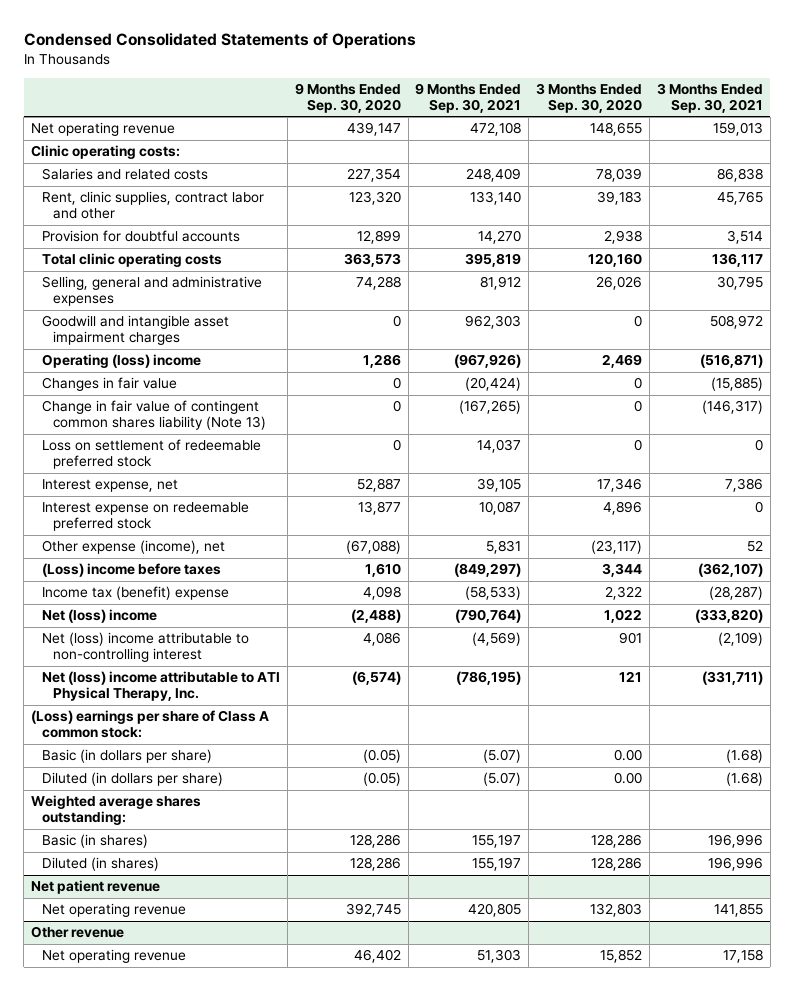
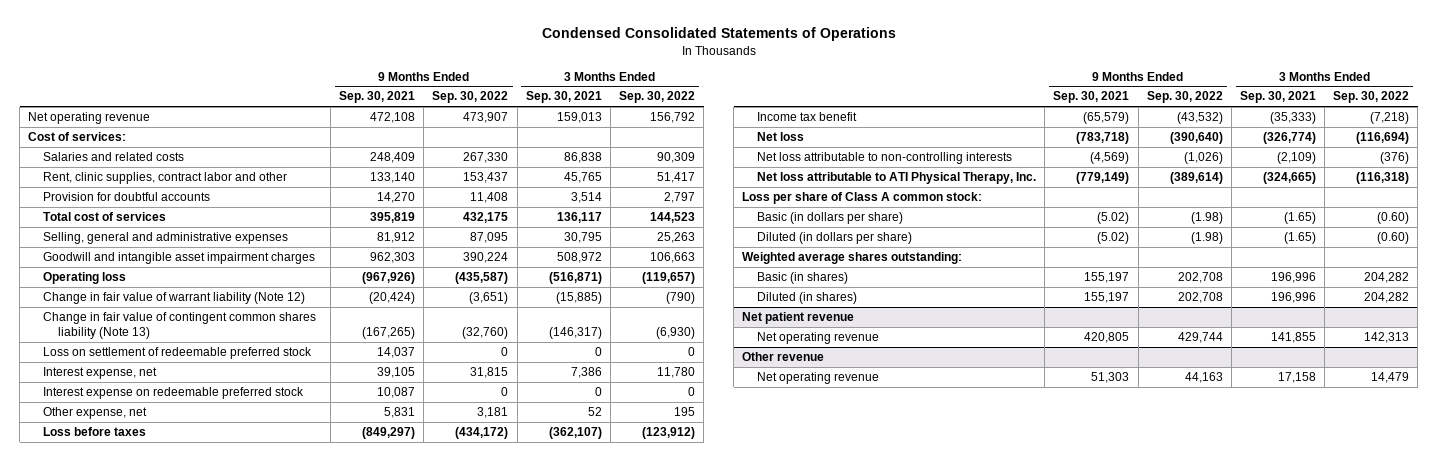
- | 9 Months Ended Sep. 30, 2020 | 9 Months Ended Sep. 30, 2021 | 3 Months Ended Sep. 30, 2020 | 3 Months Ended Sep. 30, 2021
+ | 9 Months Ended Sep. 30, 2021 | 9 Months Ended Sep. 30, 2022 | 3 Months Ended Sep. 30, 2021 | 3 Months Ended Sep. 30, 2022
- Clinic operating costs:
+ Cost of services:
- Total clinic operating costs | 363,573 | 395,819 | 120,160 | 136,117
+ Total cost of services | 395,819 | 432,175 | 136,117 | 144,523
- Operating (loss) income | 1,286 | (967,926) | 2,469 | (516,871)
- Changes in fair value | 0 | (20,424) | 0 | (15,885)
+ Operating loss | (967,926) | (435,587) | (516,871) | (119,657)
+ Change in fair value of warrant liability (Note 12) | (20,424) | (3,651) | (15,885) | (790)
- Other expense (income), net | (67,088) | 5,831 | (23,117) | 52
- (Loss) income before taxes | 1,610 | (849,297) | 3,344 | (362,107)
- Income tax (benefit) expense | 4,098 | (58,533) | 2,322 | (28,287)
- Net (loss) income | (2,488) | (790,764) | 1,022 | (333,820)
- Net (loss) income attributable to non-controlling interest | 4,086 | (4,569) | 901 | (2,109)
- Net (loss) income attributable to ATI Physical Therapy, Inc. | (6,574) | (786,195) | 121 | (331,711)
- (Loss) earnings per share of Class A common stock:
- Basic (in dollars per share) | (0.05) | (5.07) | 0.00 | (1.68)
- Diluted (in dollars per share) | (0.05) | (5.07) | 0.00 | (1.68)
+ Other expense, net | 5,831 | 3,181 | 52 | 195
+ Loss before taxes | (849,297) | (434,172) | (362,107) | (123,912)
+ Income tax benefit | (65,579) | (43,532) | (35,333) | (7,218)
+ Net loss | (783,718) | (390,640) | (326,774) | (116,694)
+ Net loss attributable to non-controlling interests | (4,569) | (1,026) | (2,109) | (376)
+ Net loss attributable to ATI Physical Therapy, Inc. | (779,149) | (389,614) | (324,665) | (116,318)
+ Loss per share of Class A common stock:
+ Basic (in dollars per share) | (5.02) | (1.98) | (1.65) | (0.60)
+ Diluted (in dollars per share) | (5.02) | (1.98) | (1.65) | (0.60)

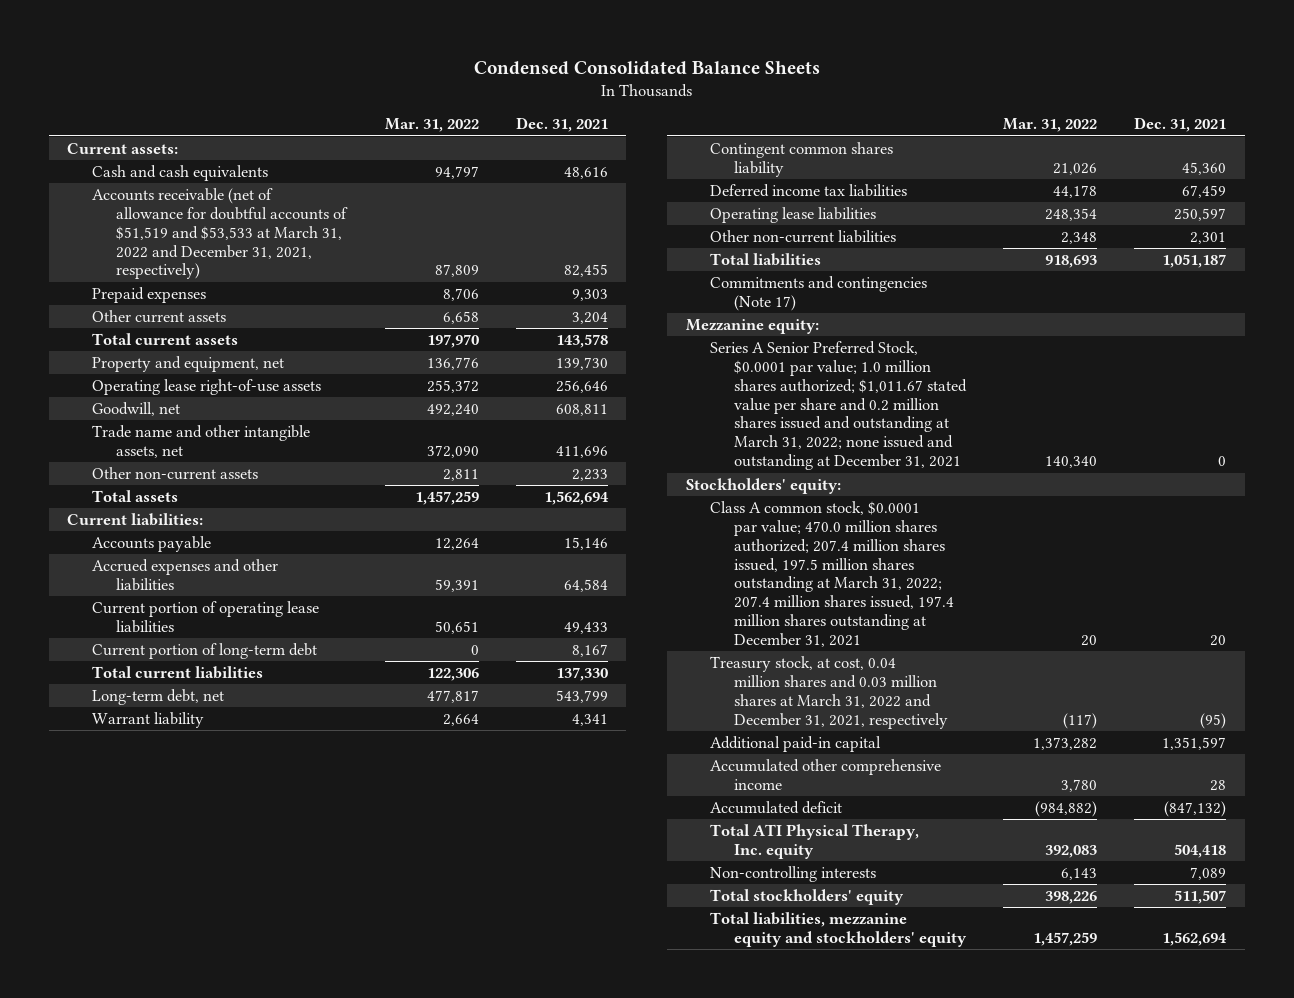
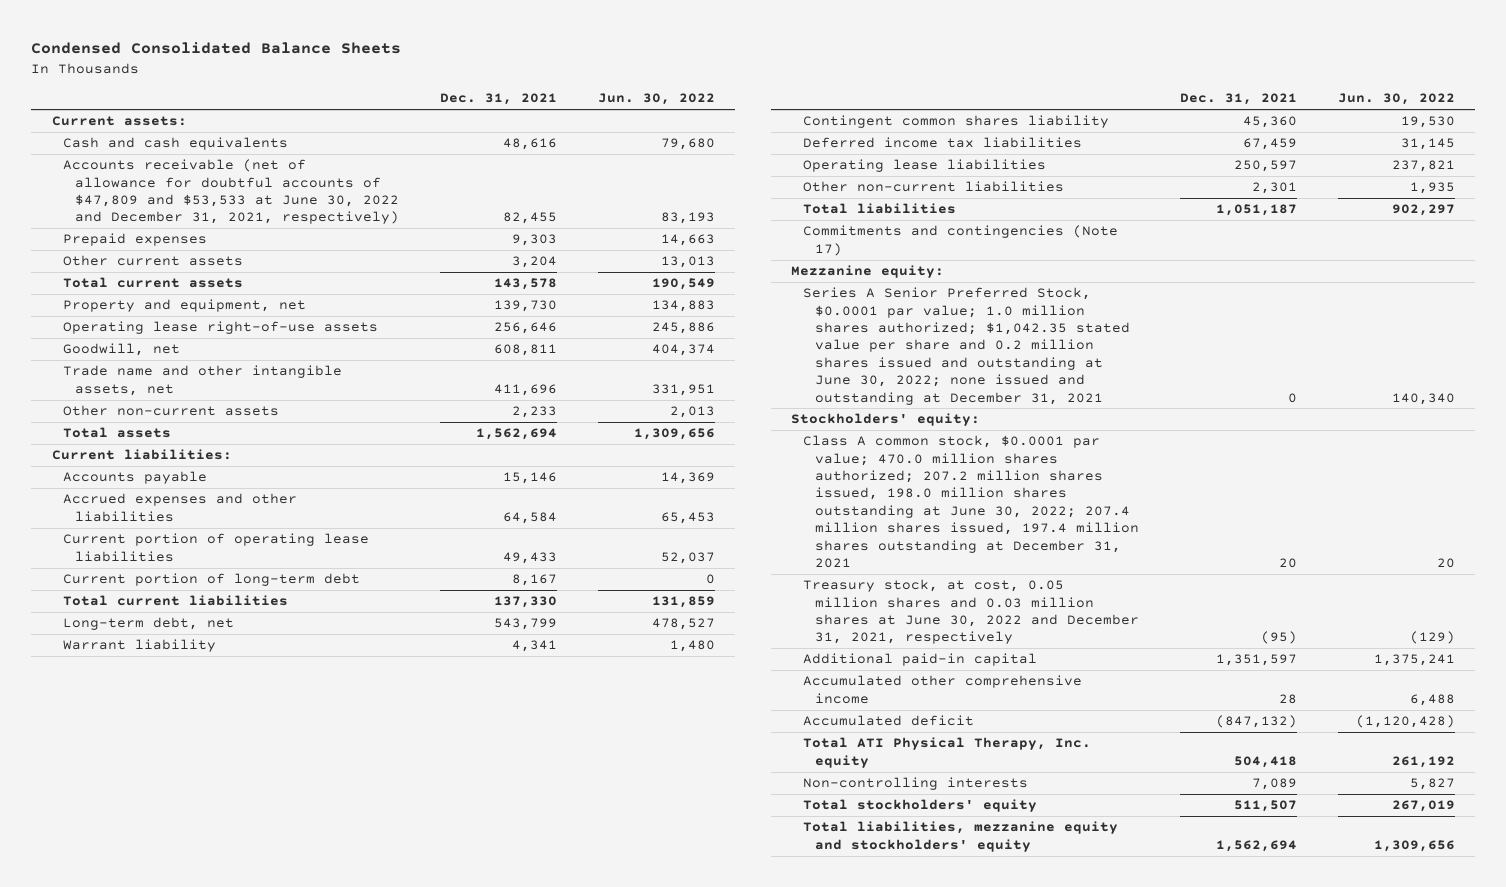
- | Mar. 31, 2022 | Dec. 31, 2021
+ | Dec. 31, 2021 | Jun. 30, 2022
- Accounts receivable (net of allowance for doubtful accounts of $51,519 and $53,533 at March 31, 2022 and December 31, 2021, respectively) | 87,809 | 82,455
+ Accounts receivable (net of allowance for doubtful accounts of $47,809 and $53,533 at June 30, 2022 and December 31, 2021, respectively) | 82,455 | 83,193
- Series A Senior Preferred Stock, $0.0001 par value; 1.0 million shares authorized; $1,011.67 stated value per share and 0.2 million shares issued and outstanding at March 31, 2022; none issued and outstanding at December 31, 2021 | 140,340 | 0
+ Series A Senior Preferred Stock, $0.0001 par value; 1.0 million shares authorized; $1,042.35 stated value per share and 0.2 million shares issued and outstanding at June 30, 2022; none issued and outstanding at December 31, 2021 | 0 | 140,340
- Class A common stock, $0.0001 par value; 470.0 million shares authorized; 207.4 million shares issued, 197.5 million shares outstanding at March 31, 2022; 207.4 million shares issued, 197.4 million shares outstanding at December 31, 2021 | 20 | 20
- Treasury stock, at cost, 0.04 million shares and 0.03 million shares at March 31, 2022 and December 31, 2021, respectively | (117) | (95)
+ Class A common stock, $0.0001 par value; 470.0 million shares authorized; 207.2 million shares issued, 198.0 million shares outstanding at June 30, 2022; 207.4 million shares issued, 197.4 million shares outstanding at December 31, 2021 | 20 | 20
+ Treasury stock, at cost, 0.05 million shares and 0.03 million shares at June 30, 2022 and December 31, 2021, respectively | (95) | (129)

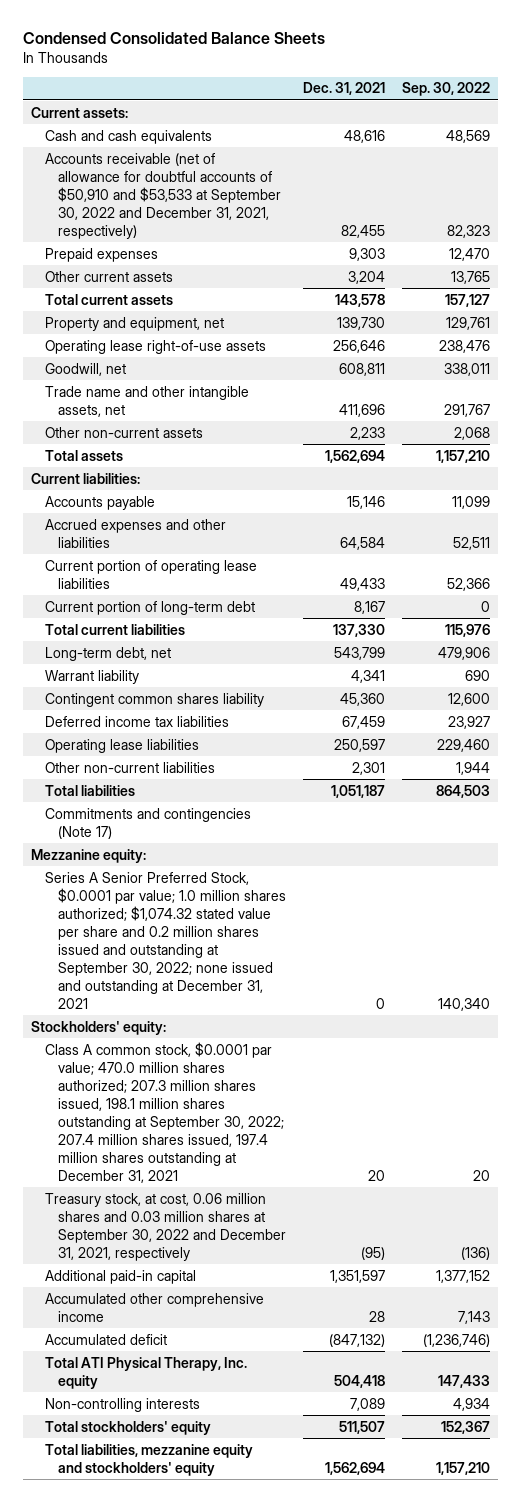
- | Dec. 31, 2021 | Jun. 30, 2022
+ | Dec. 31, 2021 | Sep. 30, 2022
- Accounts receivable (net of allowance for doubtful accounts of $47,809 and $53,533 at June 30, 2022 and December 31, 2021, respectively) | 82,455 | 83,193
+ Accounts receivable (net of allowance for doubtful accounts of $50,910 and $53,533 at September 30, 2022 and December 31, 2021, respectively) | 82,455 | 82,323
- Series A Senior Preferred Stock, $0.0001 par value; 1.0 million shares authorized; $1,042.35 stated value per share and 0.2 million shares issued and outstanding at June 30, 2022; none issued and outstanding at December 31, 2021 | 0 | 140,340
+ Series A Senior Preferred Stock, $0.0001 par value; 1.0 million shares authorized; $1,074.32 stated value per share and 0.2 million shares issued and outstanding at September 30, 2022; none issued and outstanding at December 31, 2021 | 0 | 140,340
- Class A common stock, $0.0001 par value; 470.0 million shares authorized; 207.2 million shares issued, 198.0 million shares outstanding at June 30, 2022; 207.4 million shares issued, 197.4 million shares outstanding at December 31, 2021 | 20 | 20
- Treasury stock, at cost, 0.05 million shares and 0.03 million shares at June 30, 2022 and December 31, 2021, respectively | (95) | (129)
+ Class A common stock, $0.0001 par value; 470.0 million shares authorized; 207.3 million shares issued, 198.1 million shares outstanding at September 30, 2022; 207.4 million shares issued, 197.4 million shares outstanding at December 31, 2021 | 20 | 20
+ Treasury stock, at cost, 0.06 million shares and 0.03 million shares at September 30, 2022 and December 31, 2021, respectively | (95) | (136)

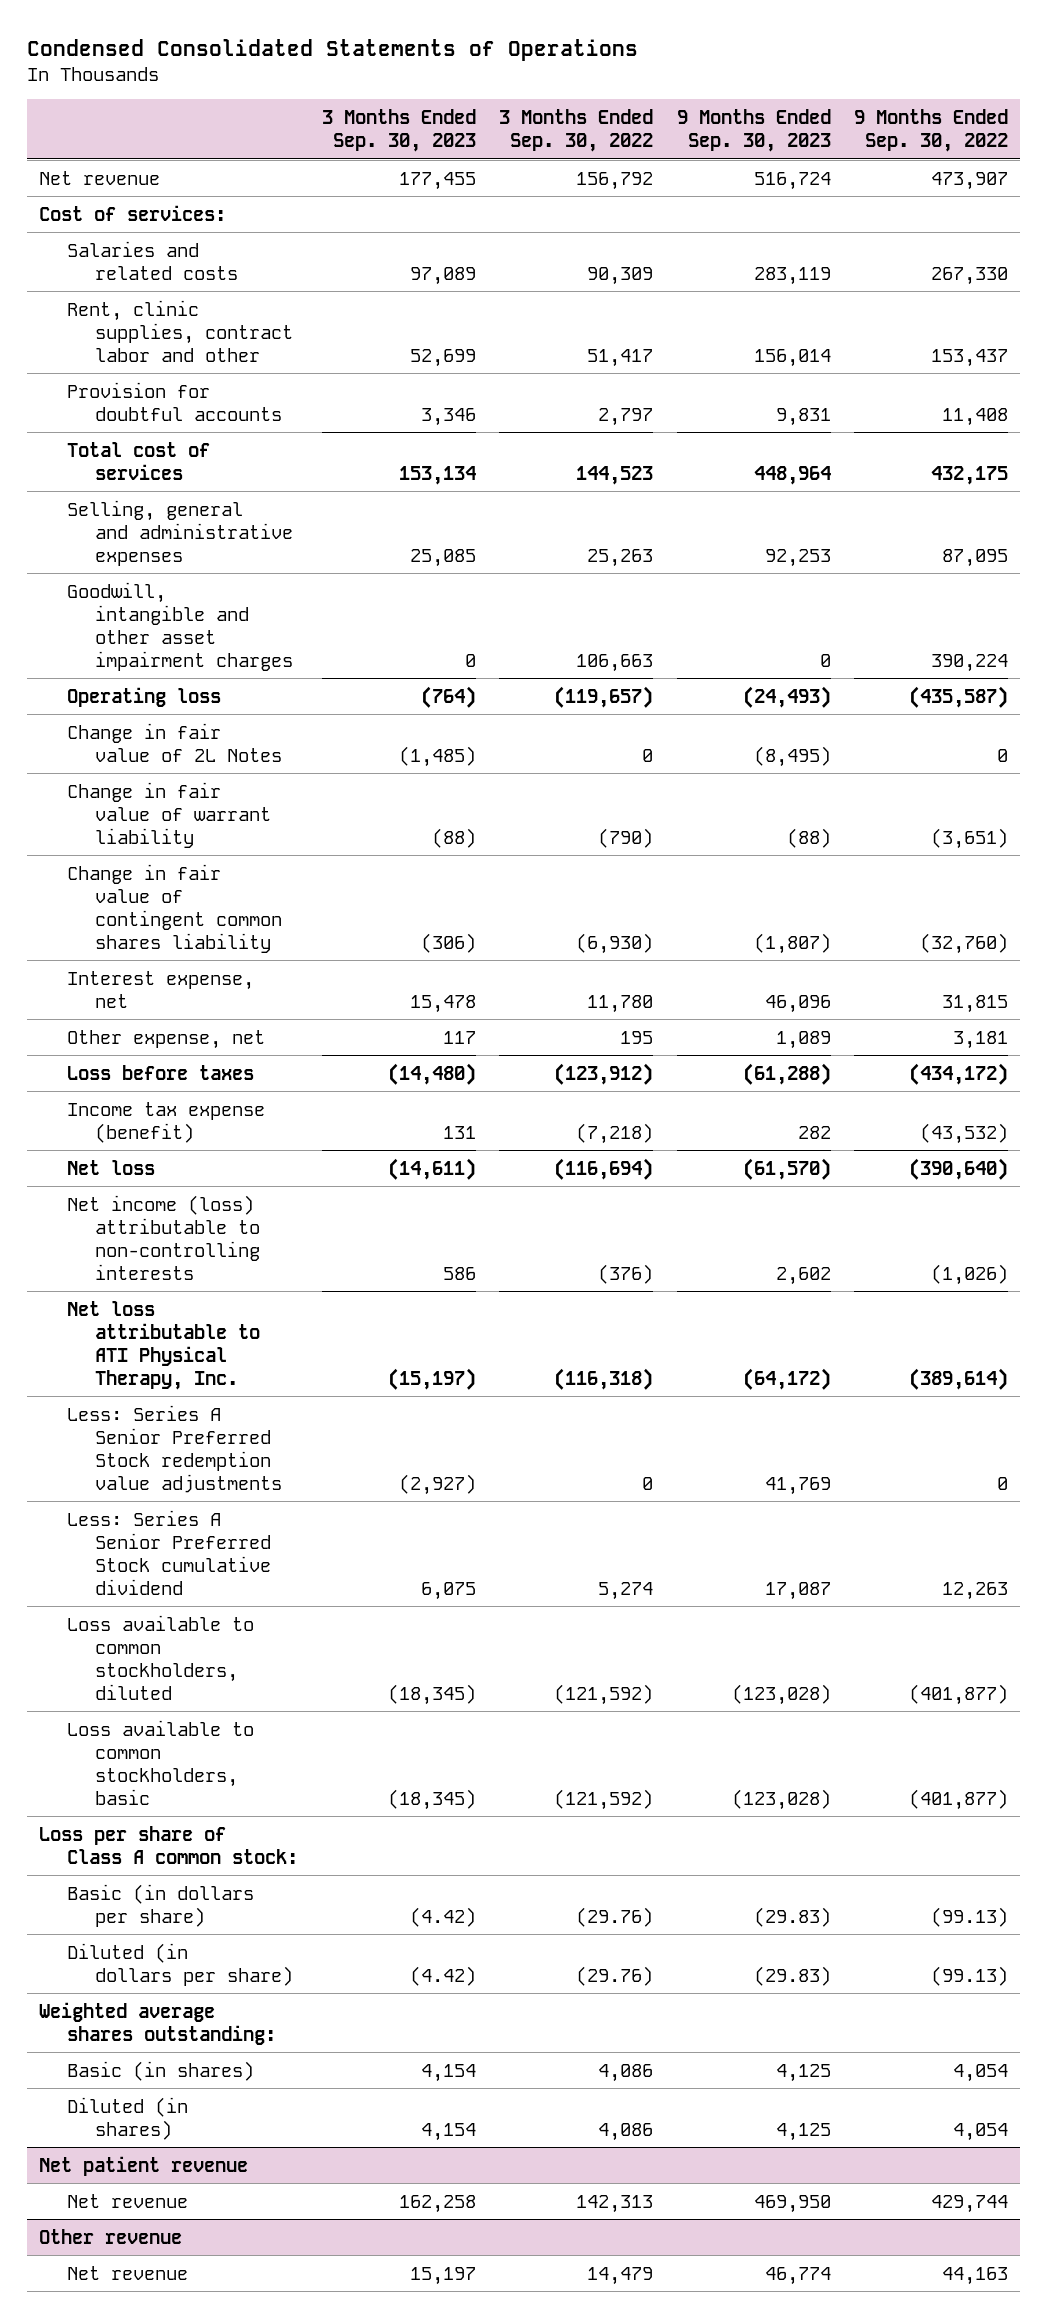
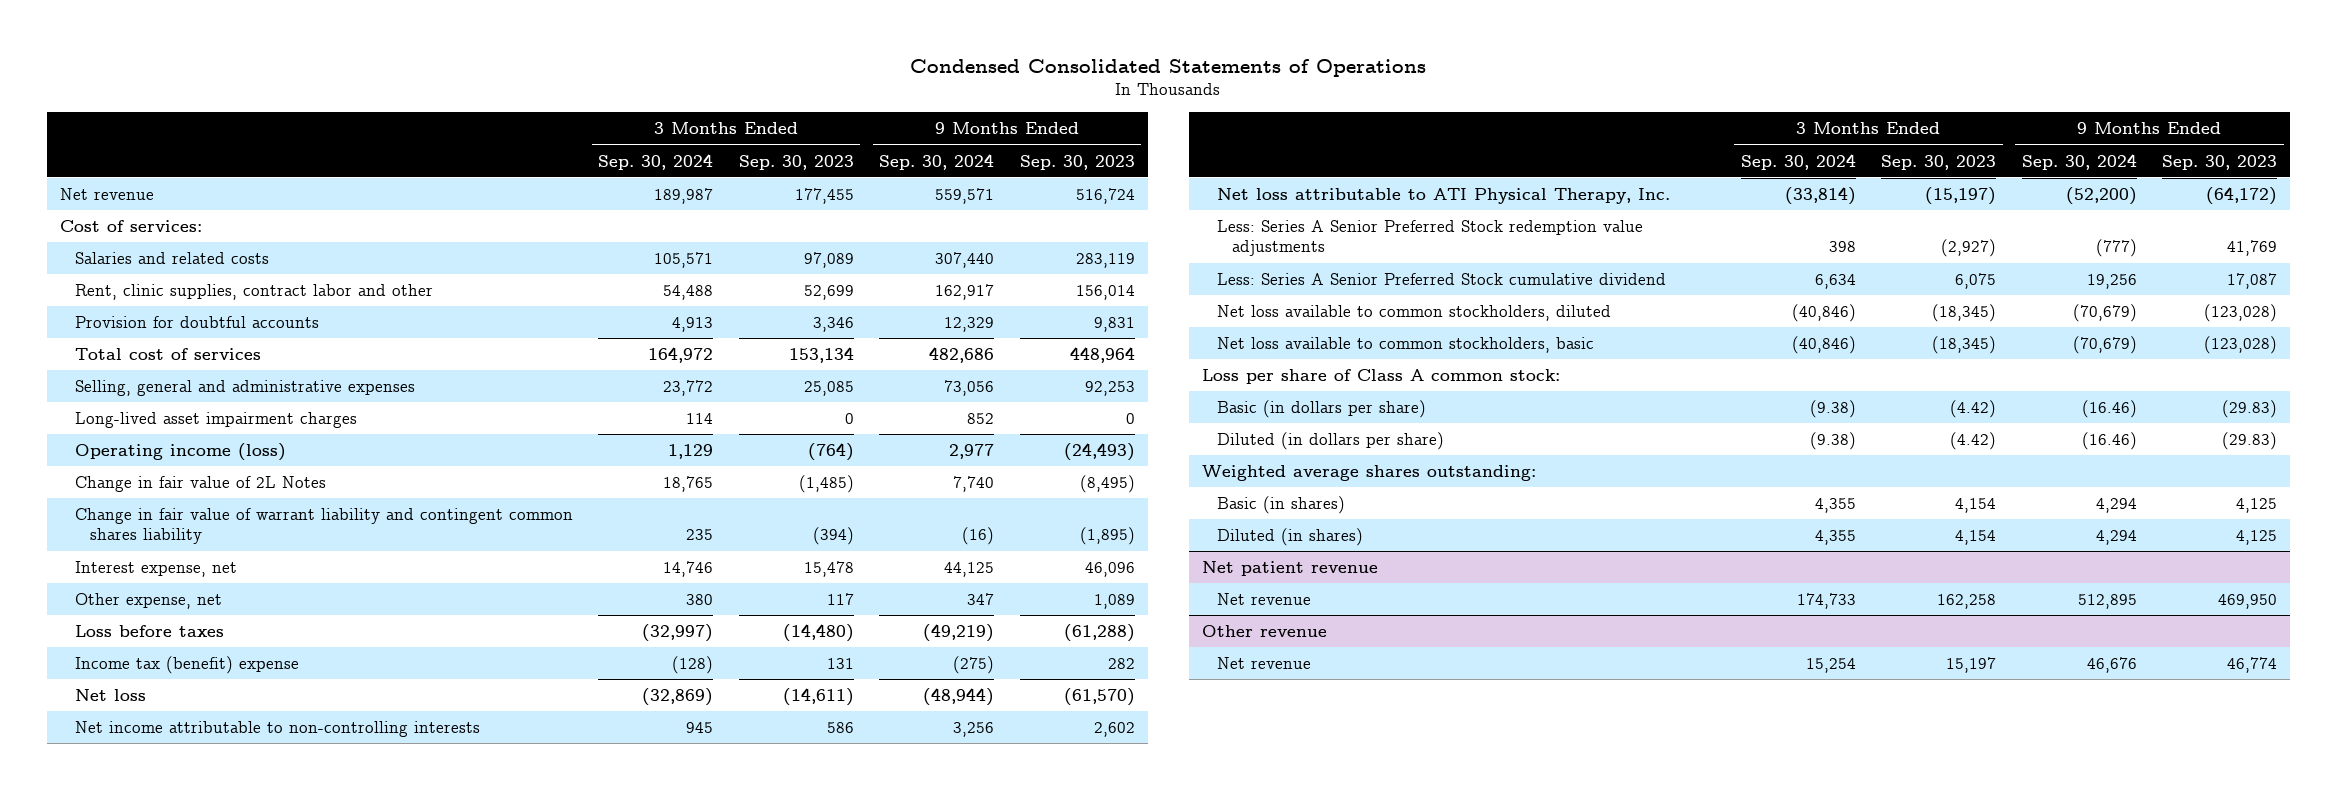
- | 3 Months Ended Sep. 30, 2023 | 3 Months Ended Sep. 30, 2022 | 9 Months Ended Sep. 30, 2023 | 9 Months Ended Sep. 30, 2022
+ | 3 Months Ended Sep. 30, 2024 | 3 Months Ended Sep. 30, 2023 | 9 Months Ended Sep. 30, 2024 | 9 Months Ended Sep. 30, 2023
- Goodwill, intangible and other asset impairment charges | 0 | 106,663 | 0 | 390,224
- Operating loss | (764) | (119,657) | (24,493) | (435,587)
+ Long-lived asset impairment charges | 114 | 0 | 852 | 0
+ Operating income (loss) | 1,129 | (764) | 2,977 | (24,493)
- Change in fair value of warrant liability | (88) | (790) | (88) | (3,651)
- Change in fair value of contingent common shares liability | (306) | (6,930) | (1,807) | (32,760)
+ Change in fair value of warrant liability and contingent common shares liability | 235 | (394) | (16) | (1,895)
- Income tax expense (benefit) | 131 | (7,218) | 282 | (43,532)
+ Income tax (benefit) expense | (128) | 131 | (275) | 282
- Net income (loss) attributable to non-controlling interests | 586 | (376) | 2,602 | (1,026)
+ Net income attributable to non-controlling interests | 945 | 586 | 3,256 | 2,602
- Loss available to common stockholders, diluted | (18,345) | (121,592) | (123,028) | (401,877)
- Loss available to common stockholders, basic | (18,345) | (121,592) | (123,028) | (401,877)
+ Net loss available to common stockholders, diluted | (40,846) | (18,345) | (70,679) | (123,028)
+ Net loss available to common stockholders, basic | (40,846) | (18,345) | (70,679) | (123,028)

